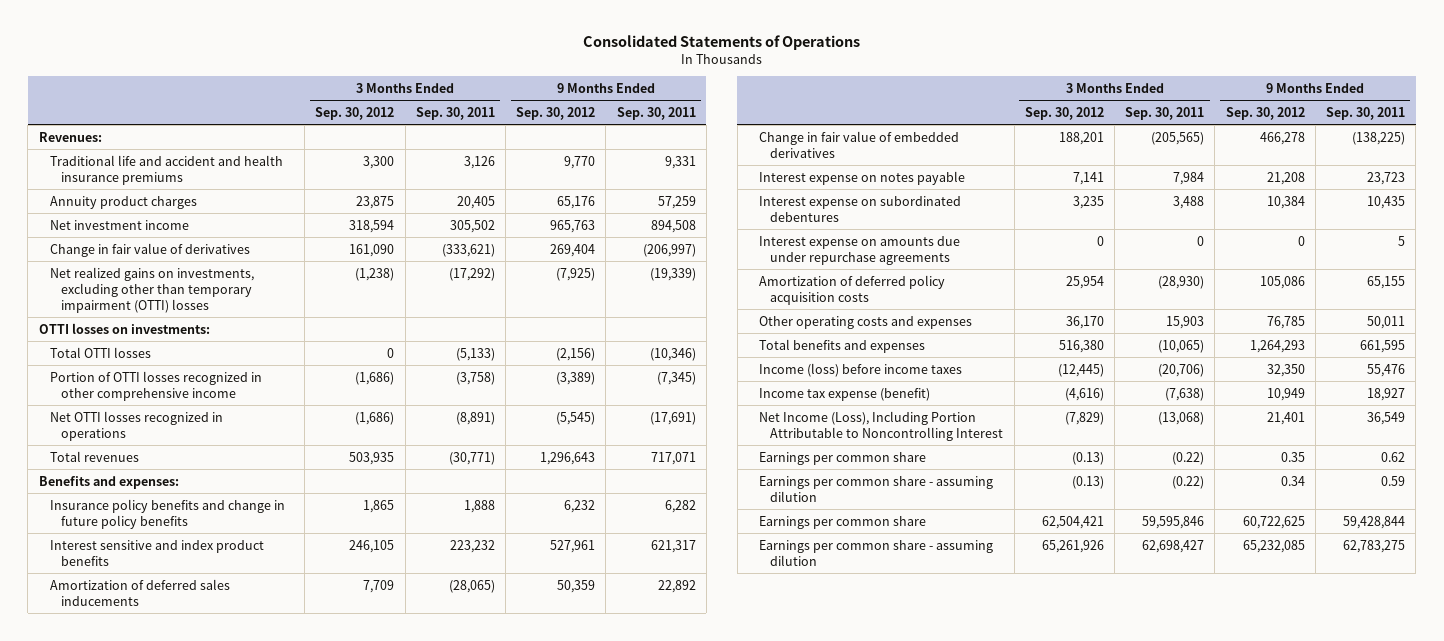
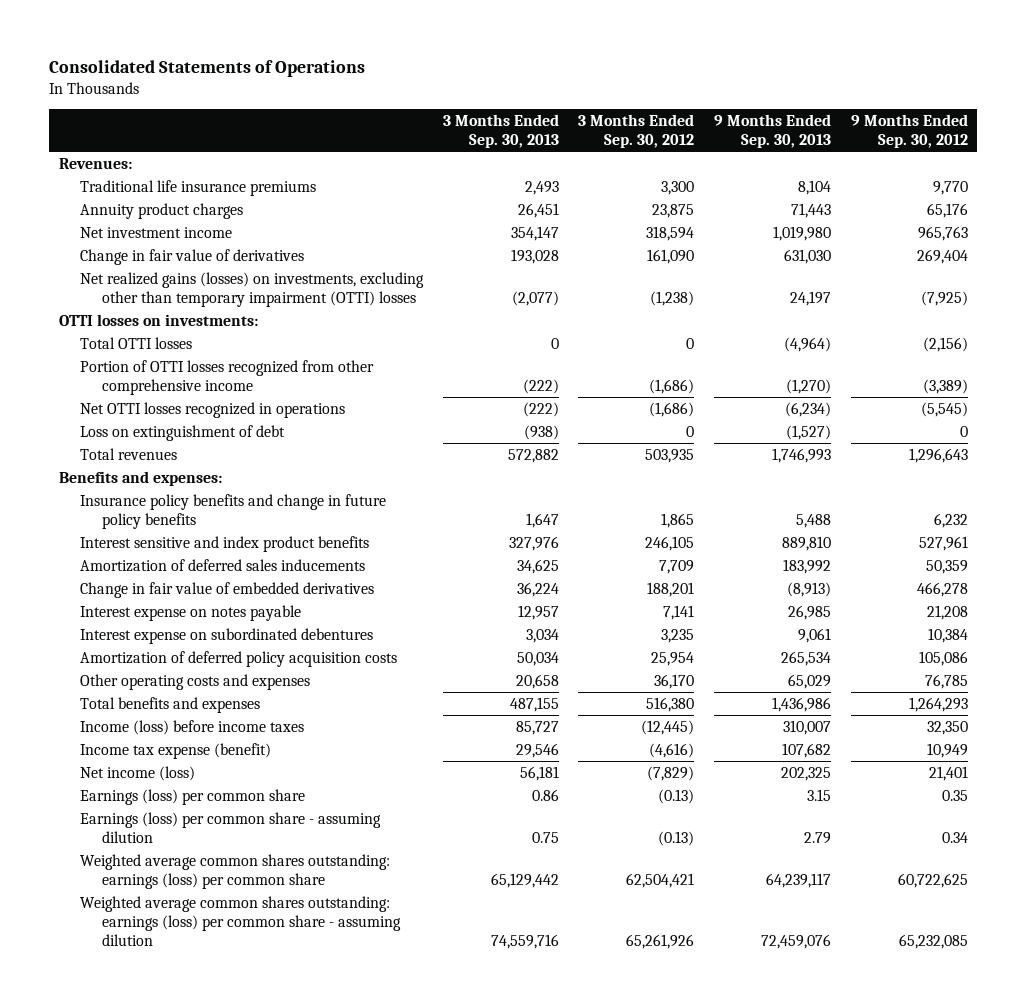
- | 3 Months Ended Sep. 30, 2012 | 3 Months Ended Sep. 30, 2011 | 9 Months Ended Sep. 30, 2012 | 9 Months Ended Sep. 30, 2011
+ | 3 Months Ended Sep. 30, 2013 | 3 Months Ended Sep. 30, 2012 | 9 Months Ended Sep. 30, 2013 | 9 Months Ended Sep. 30, 2012
- Traditional life and accident and health insurance premiums | 3,300 | 3,126 | 9,770 | 9,331
+ Traditional life insurance premiums | 2,493 | 3,300 | 8,104 | 9,770
- Net realized gains on investments, excluding other than temporary impairment (OTTI) losses | (1,238) | (17,292) | (7,925) | (19,339)
+ Net realized gains (losses) on investments, excluding other than temporary impairment (OTTI) losses | (2,077) | (1,238) | 24,197 | (7,925)
- Portion of OTTI losses recognized in other comprehensive income | (1,686) | (3,758) | (3,389) | (7,345)
+ Portion of OTTI losses recognized from other comprehensive income | (222) | (1,686) | (1,270) | (3,389)
+ Loss on extinguishment of debt | (938) | 0 | (1,527) | 0
- Interest expense on amounts due under repurchase agreements | 0 | 0 | 0 | 5
- Net Income (Loss), Including Portion Attributable to Noncontrolling Interest | (7,829) | (13,068) | 21,401 | 36,549
- Earnings per common share | (0.13) | (0.22) | 0.35 | 0.62
- Earnings per common share - assuming dilution | (0.13) | (0.22) | 0.34 | 0.59
- Earnings per common share | 62,504,421 | 59,595,846 | 60,722,625 | 59,428,844
- Earnings per common share - assuming dilution | 65,261,926 | 62,698,427 | 65,232,085 | 62,783,275
+ Net income (loss) | 56,181 | (7,829) | 202,325 | 21,401
+ Earnings (loss) per common share | 0.86 | (0.13) | 3.15 | 0.35
+ Earnings (loss) per common share - assuming dilution | 0.75 | (0.13) | 2.79 | 0.34
+ Weighted average common shares outstanding: earnings (loss) per common share | 65,129,442 | 62,504,421 | 64,239,117 | 60,722,625
+ Weighted average common shares outstanding: earnings (loss) per common share - assuming dilution | 74,559,716 | 65,261,926 | 72,459,076 | 65,232,085

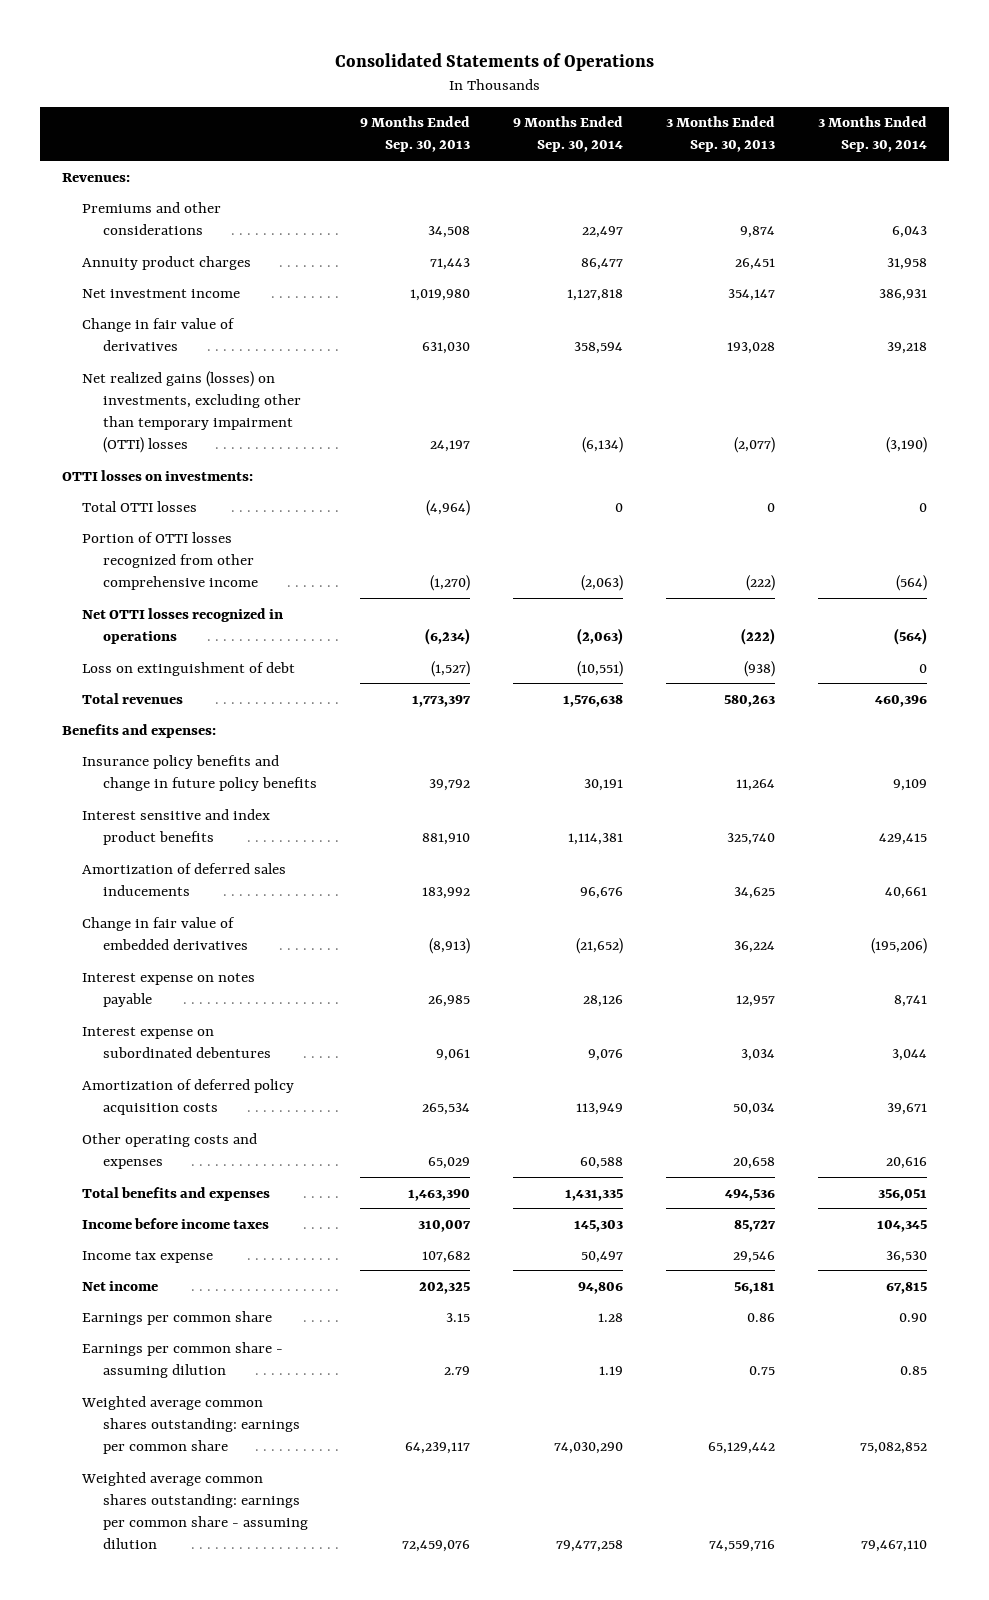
- | 3 Months Ended Sep. 30, 2013 | 3 Months Ended Sep. 30, 2012 | 9 Months Ended Sep. 30, 2013 | 9 Months Ended Sep. 30, 2012
+ | 9 Months Ended Sep. 30, 2013 | 9 Months Ended Sep. 30, 2014 | 3 Months Ended Sep. 30, 2013 | 3 Months Ended Sep. 30, 2014
- Traditional life insurance premiums | 2,493 | 3,300 | 8,104 | 9,770
+ Premiums and other considerations | 34,508 | 22,497 | 9,874 | 6,043
- Total revenues | 572,882 | 503,935 | 1,746,993 | 1,296,643
+ Total revenues | 1,773,397 | 1,576,638 | 580,263 | 460,396
- Insurance policy benefits and change in future policy benefits | 1,647 | 1,865 | 5,488 | 6,232
- Interest sensitive and index product benefits | 327,976 | 246,105 | 889,810 | 527,961
+ Insurance policy benefits and change in future policy benefits | 39,792 | 30,191 | 11,264 | 9,109
+ Interest sensitive and index product benefits | 881,910 | 1,114,381 | 325,740 | 429,415
- Total benefits and expenses | 487,155 | 516,380 | 1,436,986 | 1,264,293
- Income (loss) before income taxes | 85,727 | (12,445) | 310,007 | 32,350
- Income tax expense (benefit) | 29,546 | (4,616) | 107,682 | 10,949
- Net income (loss) | 56,181 | (7,829) | 202,325 | 21,401
- Earnings (loss) per common share | 0.86 | (0.13) | 3.15 | 0.35
- Earnings (loss) per common share - assuming dilution | 0.75 | (0.13) | 2.79 | 0.34
- Weighted average common shares outstanding: earnings (loss) per common share | 65,129,442 | 62,504,421 | 64,239,117 | 60,722,625
- Weighted average common shares outstanding: earnings (loss) per common share - assuming dilution | 74,559,716 | 65,261,926 | 72,459,076 | 65,232,085
+ Total benefits and expenses | 1,463,390 | 1,431,335 | 494,536 | 356,051
+ Income before income taxes | 310,007 | 145,303 | 85,727 | 104,345
+ Income tax expense | 107,682 | 50,497 | 29,546 | 36,530
+ Net income | 202,325 | 94,806 | 56,181 | 67,815
+ Earnings per common share | 3.15 | 1.28 | 0.86 | 0.90
+ Earnings per common share - assuming dilution | 2.79 | 1.19 | 0.75 | 0.85
+ Weighted average common shares outstanding: earnings per common share | 64,239,117 | 74,030,290 | 65,129,442 | 75,082,852
+ Weighted average common shares outstanding: earnings per common share - assuming dilution | 72,459,076 | 79,477,258 | 74,559,716 | 79,467,110

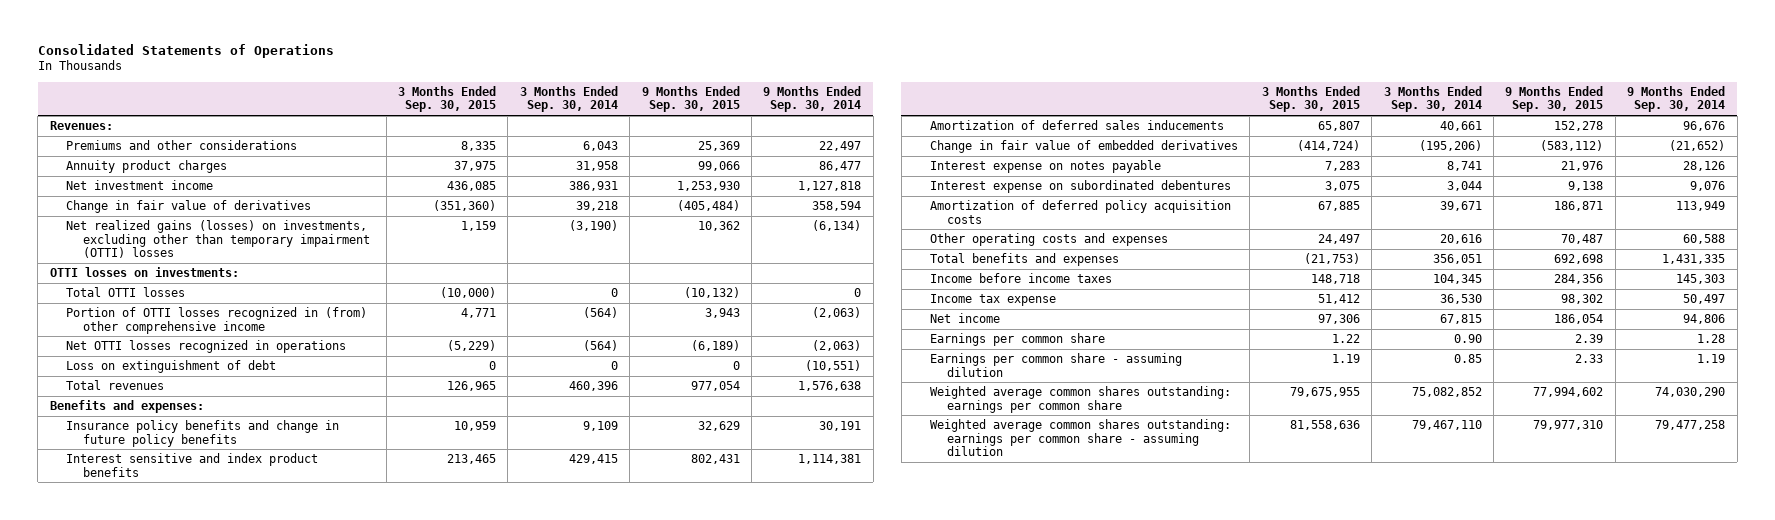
- | 9 Months Ended Sep. 30, 2013 | 9 Months Ended Sep. 30, 2014 | 3 Months Ended Sep. 30, 2013 | 3 Months Ended Sep. 30, 2014
+ | 3 Months Ended Sep. 30, 2015 | 3 Months Ended Sep. 30, 2014 | 9 Months Ended Sep. 30, 2015 | 9 Months Ended Sep. 30, 2014
- Portion of OTTI losses recognized from other comprehensive income | (1,270) | (2,063) | (222) | (564)
+ Portion of OTTI losses recognized in (from) other comprehensive income | 4,771 | (564) | 3,943 | (2,063)

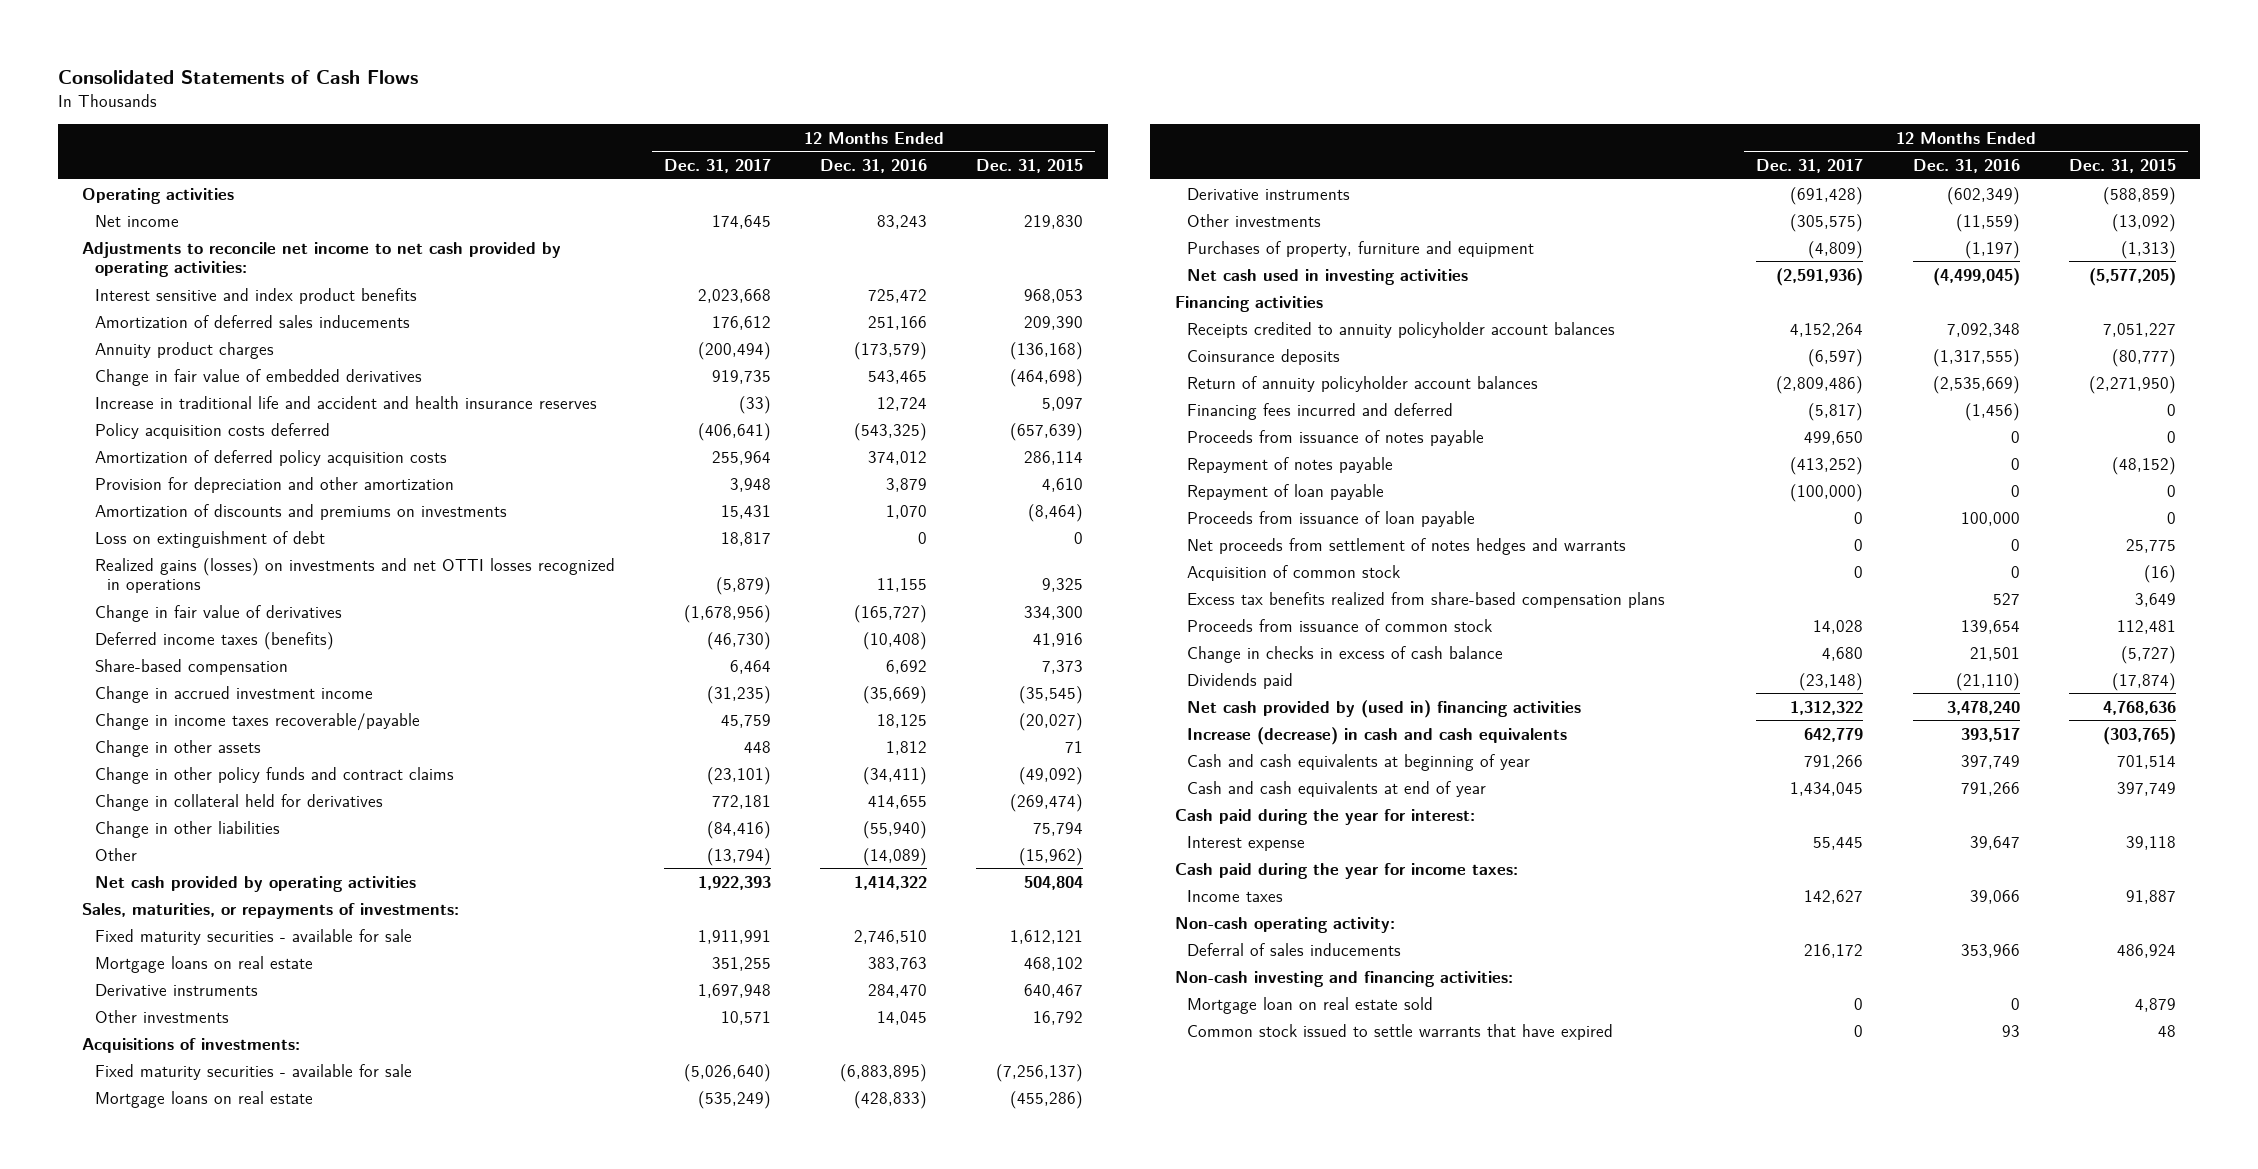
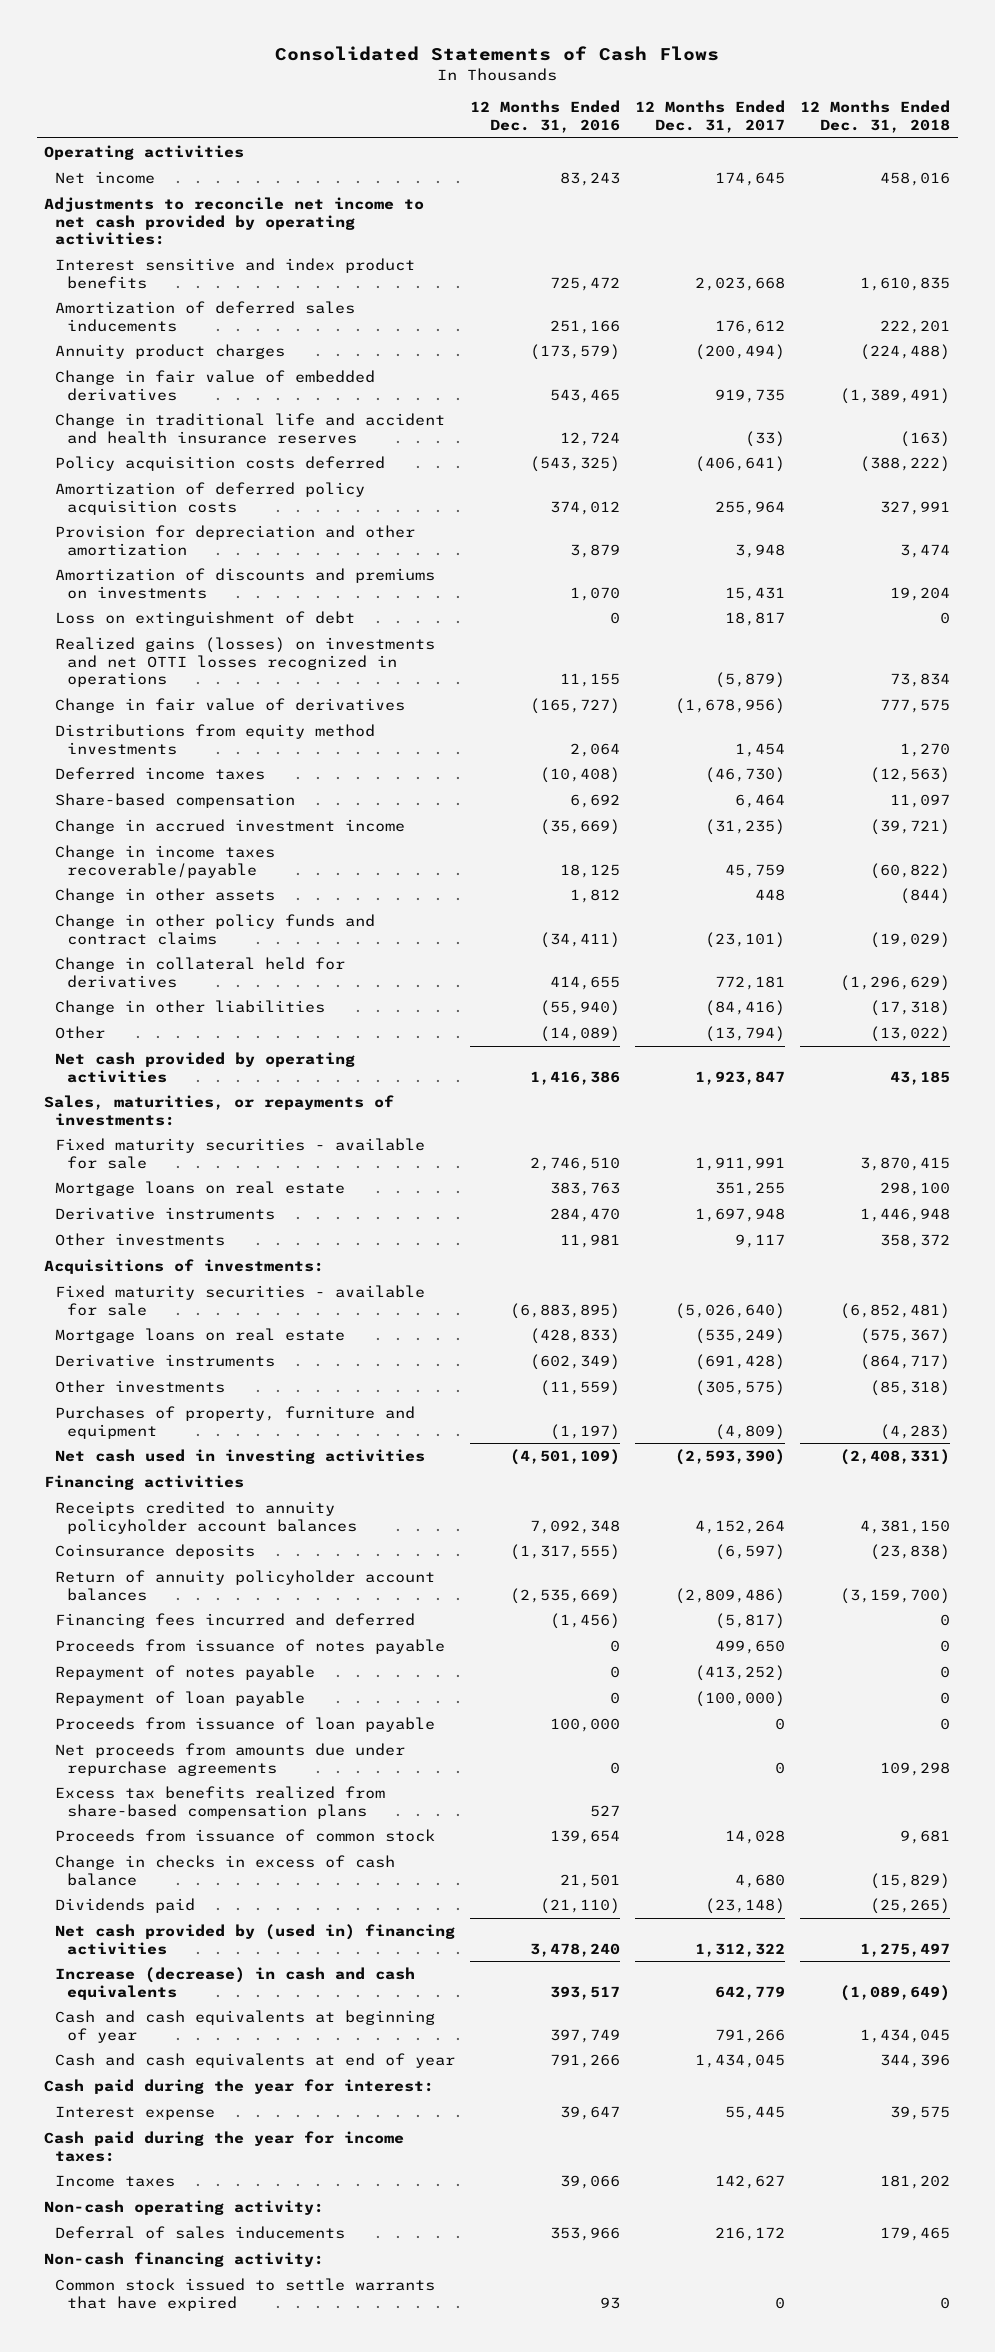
- | 12 Months Ended Dec. 31, 2017 | 12 Months Ended Dec. 31, 2016 | 12 Months Ended Dec. 31, 2015
+ | 12 Months Ended Dec. 31, 2016 | 12 Months Ended Dec. 31, 2017 | 12 Months Ended Dec. 31, 2018
- Increase in traditional life and accident and health insurance reserves | (33) | 12,724 | 5,097
+ Change in traditional life and accident and health insurance reserves | 12,724 | (33) | (163)
- Deferred income taxes (benefits) | (46,730) | (10,408) | 41,916
+ Distributions from equity method investments | 2,064 | 1,454 | 1,270
+ Deferred income taxes | (10,408) | (46,730) | (12,563)
- Net cash provided by operating activities | 1,922,393 | 1,414,322 | 504,804
+ Net cash provided by operating activities | 1,416,386 | 1,923,847 | 43,185
- Other investments | 10,571 | 14,045 | 16,792
+ Other investments | 11,981 | 9,117 | 358,372
- Net cash used in investing activities | (2,591,936) | (4,499,045) | (5,577,205)
+ Net cash used in investing activities | (4,501,109) | (2,593,390) | (2,408,331)
- Net proceeds from settlement of notes hedges and warrants | 0 | 0 | 25,775
- Acquisition of common stock | 0 | 0 | (16)
+ Net proceeds from amounts due under repurchase agreements | 0 | 0 | 109,298
- Non-cash investing and financing activities:
- Mortgage loan on real estate sold | 0 | 0 | 4,879
+ Non-cash financing activity:

